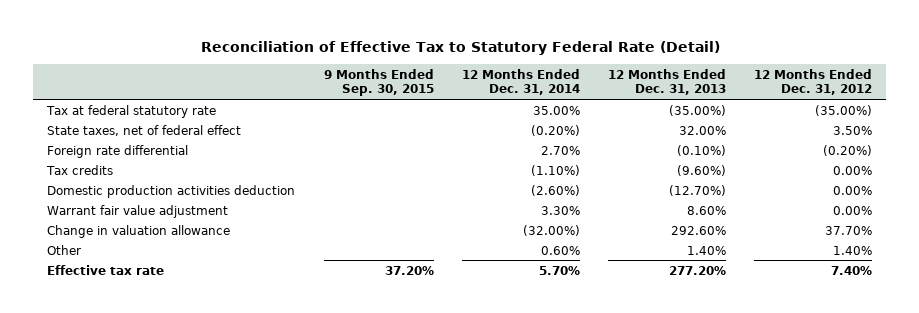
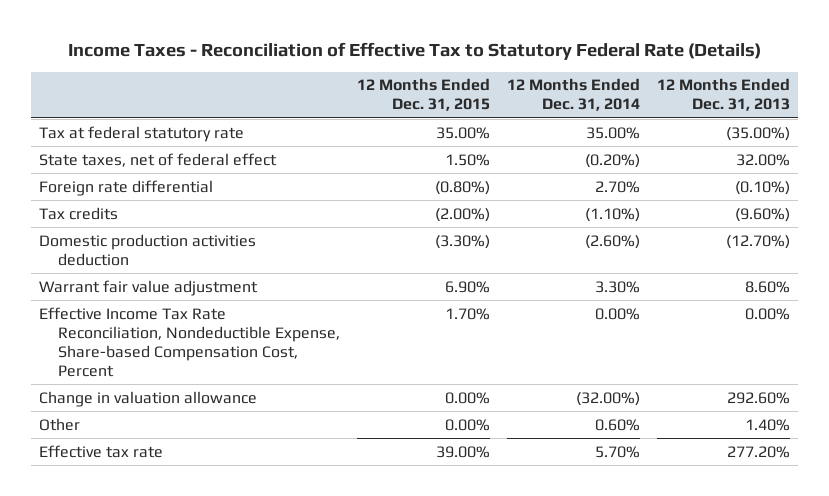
- Reconciliation of Effective Tax to Statutory Federal Rate (Detail)
+ Income Taxes - Reconciliation of Effective Tax to Statutory Federal Rate (Details)
- | 9 Months Ended Sep. 30, 2015 | 12 Months Ended Dec. 31, 2014 | 12 Months Ended Dec. 31, 2013 | 12 Months Ended Dec. 31, 2012
+ | 12 Months Ended Dec. 31, 2015 | 12 Months Ended Dec. 31, 2014 | 12 Months Ended Dec. 31, 2013
+ Effective Income Tax Rate Reconciliation, Nondeductible Expense, Share-based Compensation Cost, Percent | 1.70% | 0.00% | 0.00%

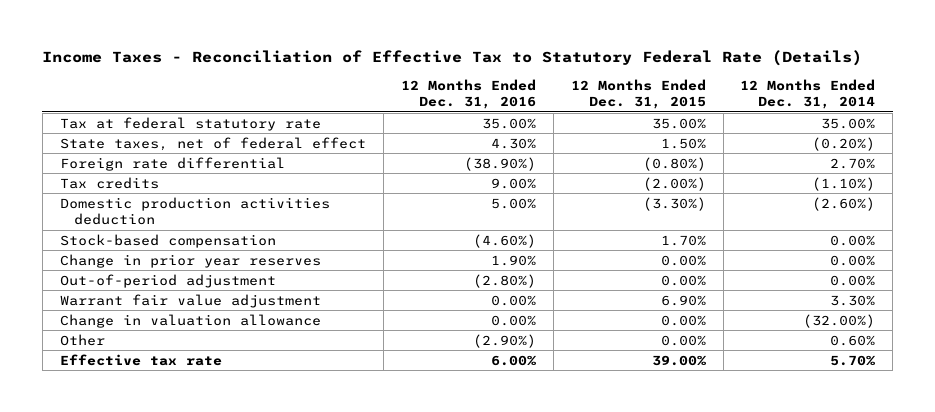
- | 12 Months Ended Dec. 31, 2015 | 12 Months Ended Dec. 31, 2014 | 12 Months Ended Dec. 31, 2013
+ | 12 Months Ended Dec. 31, 2016 | 12 Months Ended Dec. 31, 2015 | 12 Months Ended Dec. 31, 2014
+ Stock-based compensation | (4.60%) | 1.70% | 0.00%
+ Change in prior year reserves | 1.90% | 0.00% | 0.00%
+ Out-of-period adjustment | (2.80%) | 0.00% | 0.00%
- Effective Income Tax Rate Reconciliation, Nondeductible Expense, Share-based Compensation Cost, Percent | 1.70% | 0.00% | 0.00%

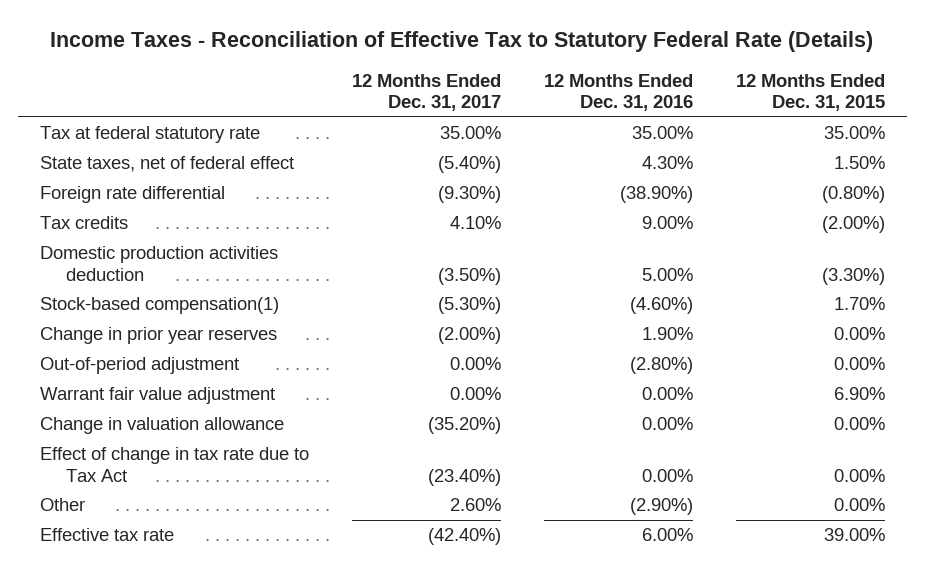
- | 12 Months Ended Dec. 31, 2016 | 12 Months Ended Dec. 31, 2015 | 12 Months Ended Dec. 31, 2014
+ | 12 Months Ended Dec. 31, 2017 | 12 Months Ended Dec. 31, 2016 | 12 Months Ended Dec. 31, 2015
- Stock-based compensation | (4.60%) | 1.70% | 0.00%
+ Stock-based compensation(1) | (5.30%) | (4.60%) | 1.70%
+ Effect of change in tax rate due to Tax Act | (23.40%) | 0.00% | 0.00%

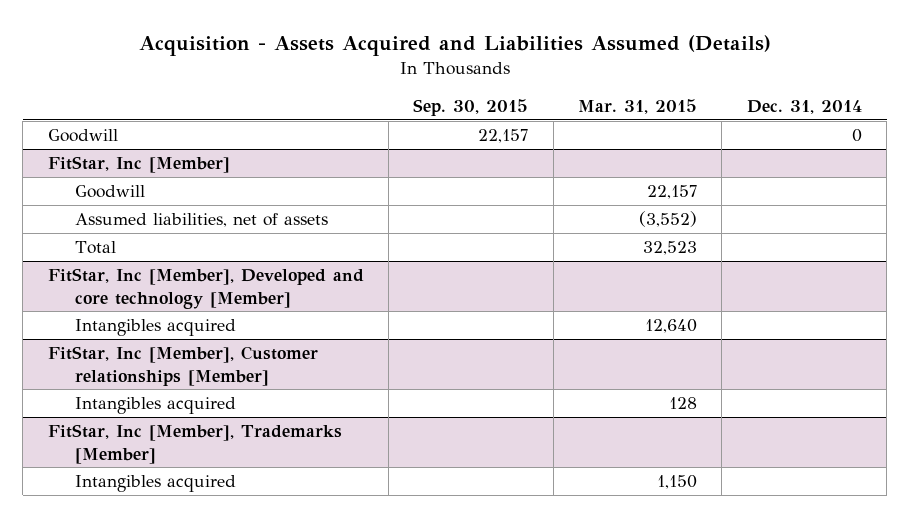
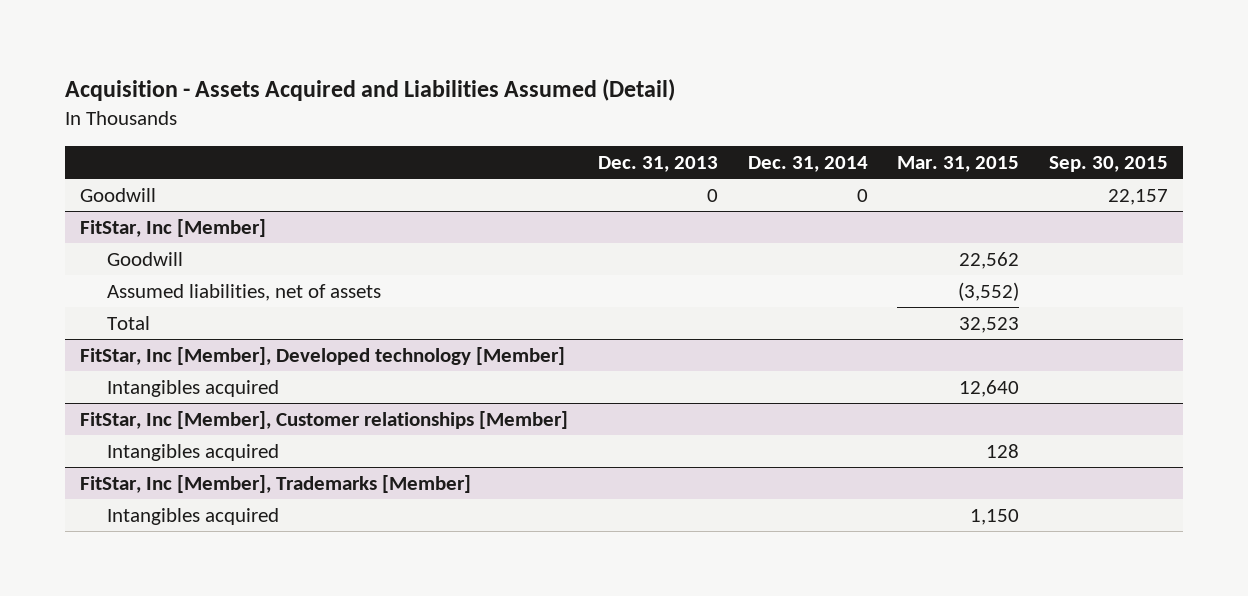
- Acquisition - Assets Acquired and Liabilities Assumed (Details)
+ Acquisition - Assets Acquired and Liabilities Assumed (Detail)
- | Sep. 30, 2015 | Mar. 31, 2015 | Dec. 31, 2014
+ | Dec. 31, 2013 | Dec. 31, 2014 | Mar. 31, 2015 | Sep. 30, 2015
@ FitStar, Inc [Member]
- Goodwill | | 22,157 |
+ Goodwill | | | 22,562 |
- FitStar, Inc [Member], Developed and core technology [Member]
+ FitStar, Inc [Member], Developed technology [Member]

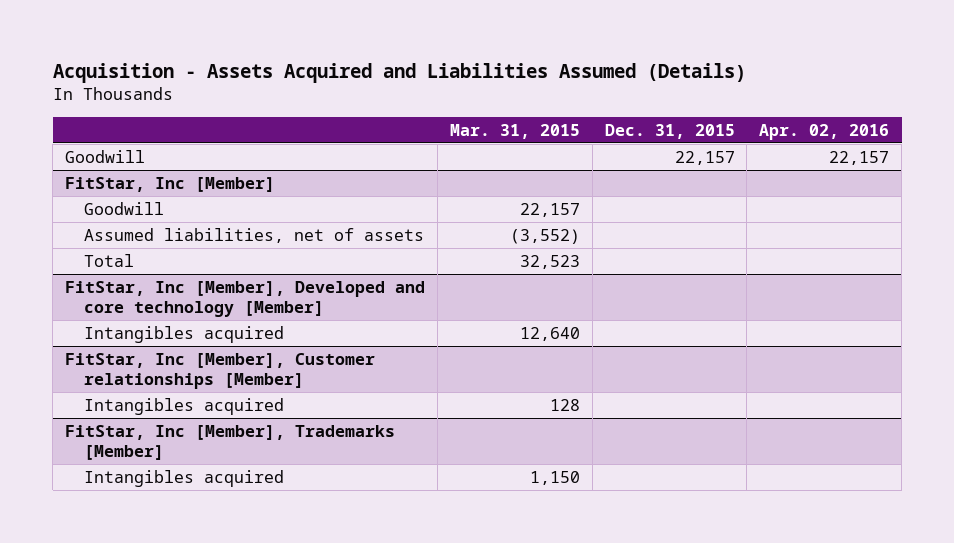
- Acquisition - Assets Acquired and Liabilities Assumed (Detail)
+ Acquisition - Assets Acquired and Liabilities Assumed (Details)
- | Dec. 31, 2013 | Dec. 31, 2014 | Mar. 31, 2015 | Sep. 30, 2015
+ | Mar. 31, 2015 | Dec. 31, 2015 | Apr. 02, 2016
@ FitStar, Inc [Member]
- Goodwill | | | 22,562 |
+ Goodwill | 22,157 | |
- FitStar, Inc [Member], Developed technology [Member]
+ FitStar, Inc [Member], Developed and core technology [Member]

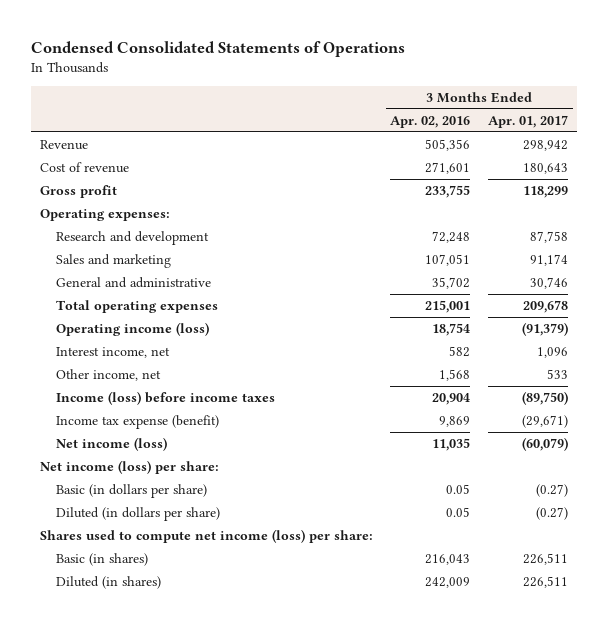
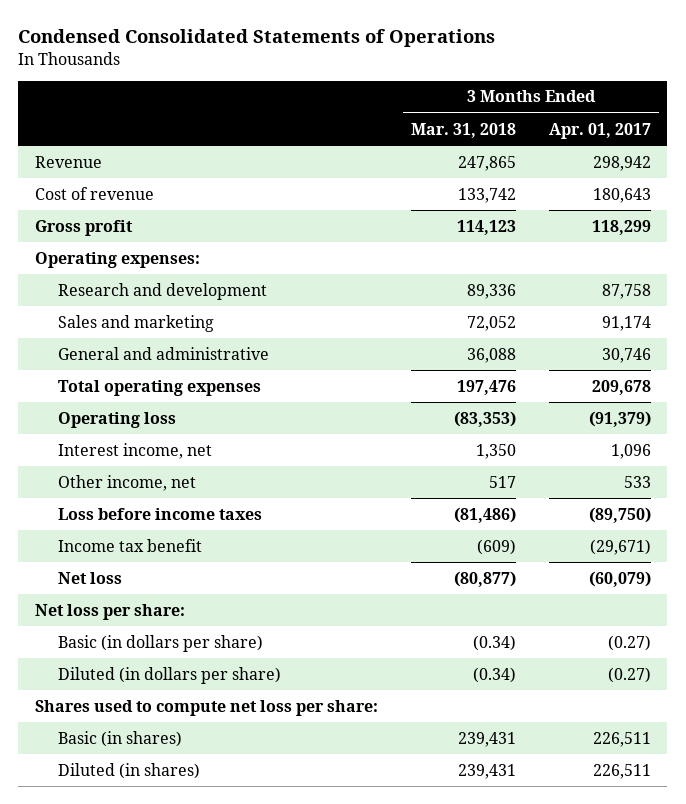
- | 3 Months Ended Apr. 02, 2016 | 3 Months Ended Apr. 01, 2017
+ | 3 Months Ended Mar. 31, 2018 | 3 Months Ended Apr. 01, 2017
- Operating income (loss) | 18,754 | (91,379)
+ Operating loss | (83,353) | (91,379)
- Income (loss) before income taxes | 20,904 | (89,750)
- Income tax expense (benefit) | 9,869 | (29,671)
- Net income (loss) | 11,035 | (60,079)
- Net income (loss) per share:
+ Loss before income taxes | (81,486) | (89,750)
+ Income tax benefit | (609) | (29,671)
+ Net loss | (80,877) | (60,079)
+ Net loss per share:
- Shares used to compute net income (loss) per share:
+ Shares used to compute net loss per share:

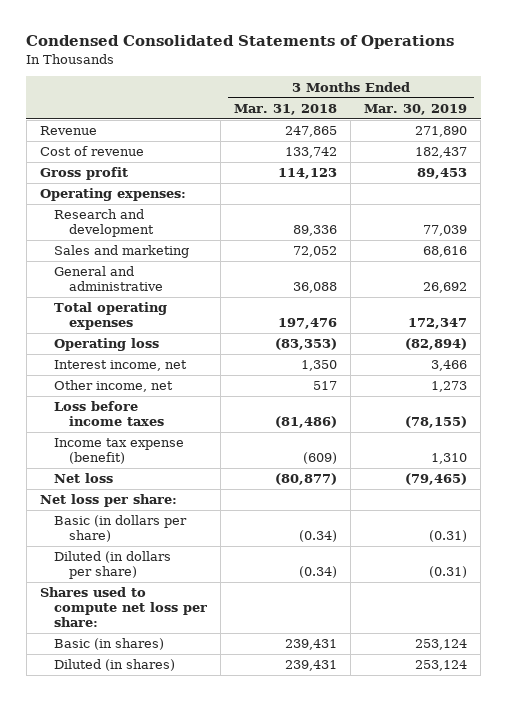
- | 3 Months Ended Mar. 31, 2018 | 3 Months Ended Apr. 01, 2017
+ | 3 Months Ended Mar. 31, 2018 | 3 Months Ended Mar. 30, 2019
- Income tax benefit | (609) | (29,671)
+ Income tax expense (benefit) | (609) | 1,310

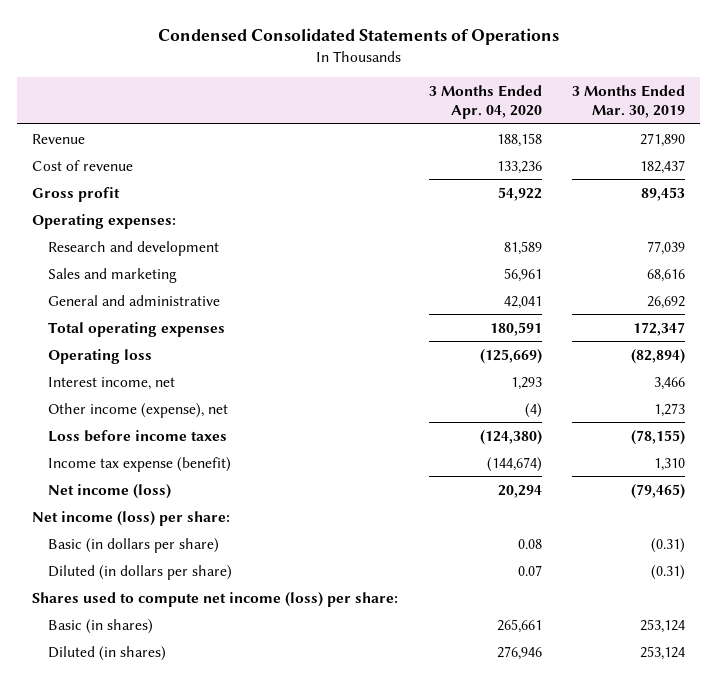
- | 3 Months Ended Mar. 31, 2018 | 3 Months Ended Mar. 30, 2019
+ | 3 Months Ended Apr. 04, 2020 | 3 Months Ended Mar. 30, 2019
- Other income, net | 517 | 1,273
+ Other income (expense), net | (4) | 1,273
- Net loss | (80,877) | (79,465)
- Net loss per share:
+ Net income (loss) | 20,294 | (79,465)
+ Net income (loss) per share:
- Shares used to compute net loss per share:
+ Shares used to compute net income (loss) per share:

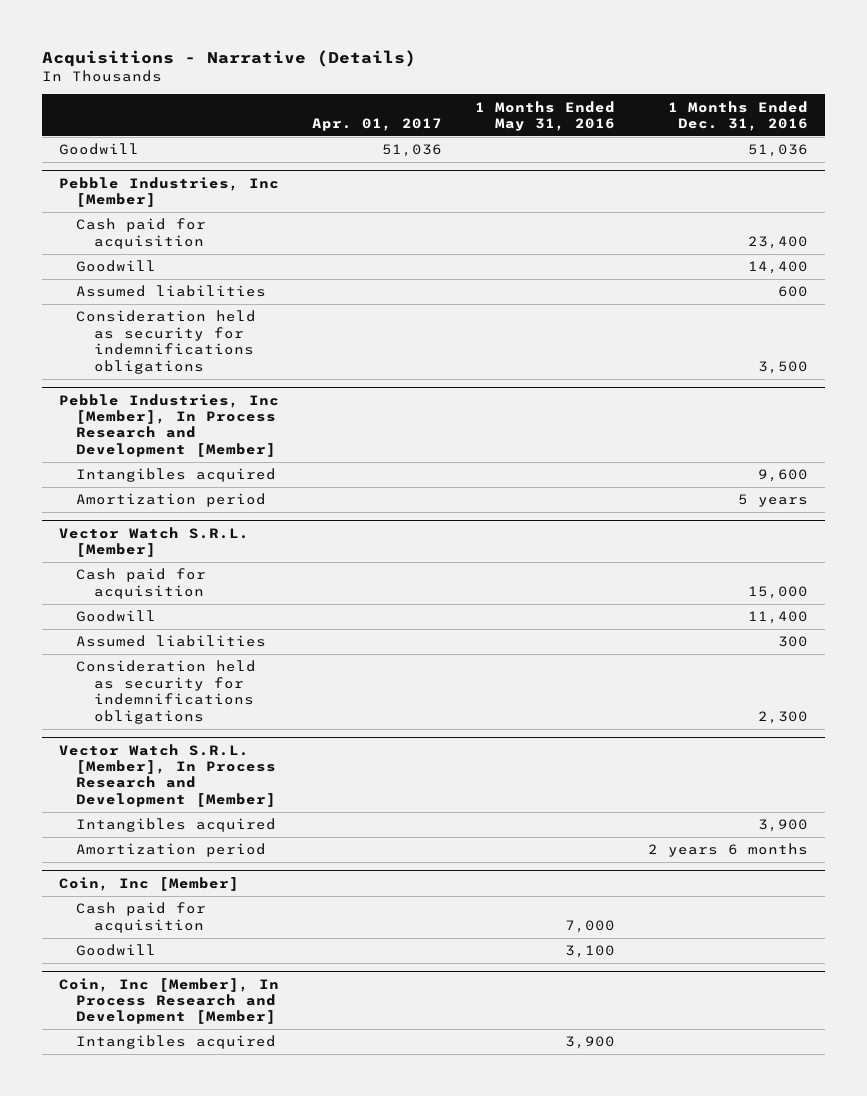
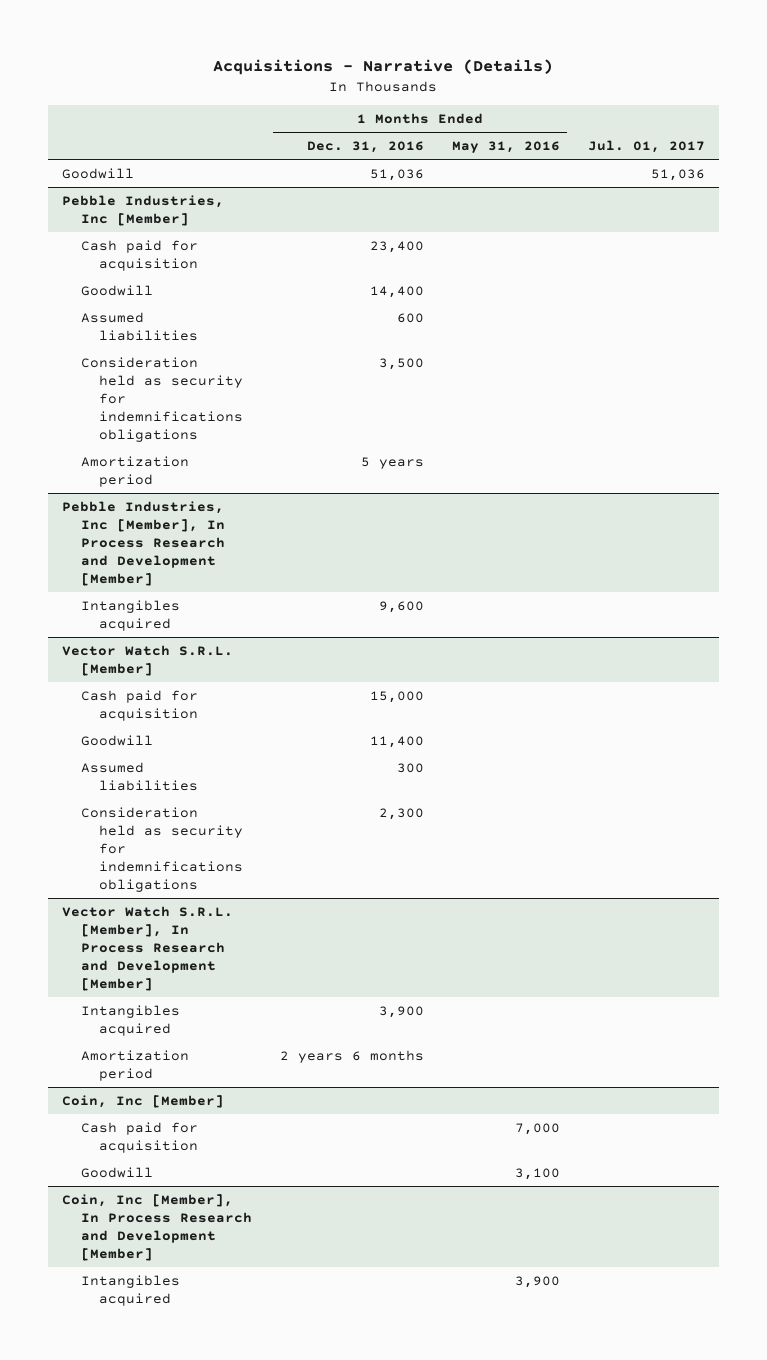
- | Apr. 01, 2017 | 1 Months Ended May 31, 2016 | 1 Months Ended Dec. 31, 2016
+ | 1 Months Ended Dec. 31, 2016 | 1 Months Ended May 31, 2016 | Jul. 01, 2017
@ Pebble Industries, Inc [Member]
+ Amortization period | 5 years | |
@ Pebble Industries, Inc [Member], In Process Research and Development [Member]
- Amortization period | | | 5 years

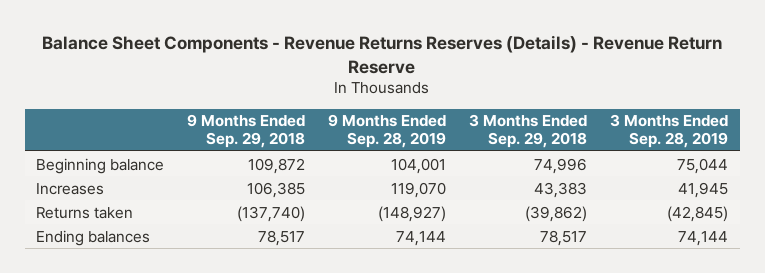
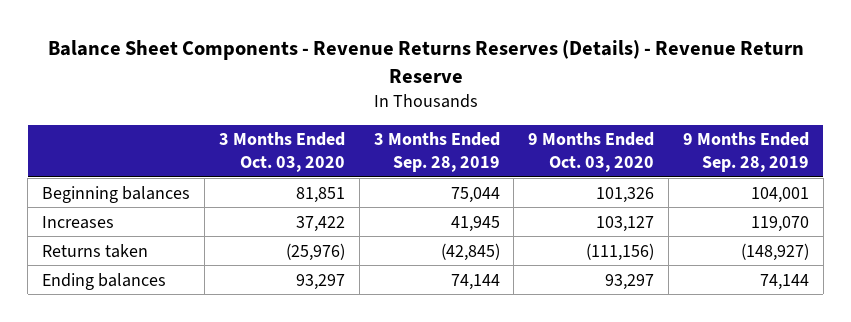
- | 9 Months Ended Sep. 29, 2018 | 9 Months Ended Sep. 28, 2019 | 3 Months Ended Sep. 29, 2018 | 3 Months Ended Sep. 28, 2019
+ | 3 Months Ended Oct. 03, 2020 | 3 Months Ended Sep. 28, 2019 | 9 Months Ended Oct. 03, 2020 | 9 Months Ended Sep. 28, 2019
- Beginning balance | 109,872 | 104,001 | 74,996 | 75,044
+ Beginning balances | 81,851 | 75,044 | 101,326 | 104,001

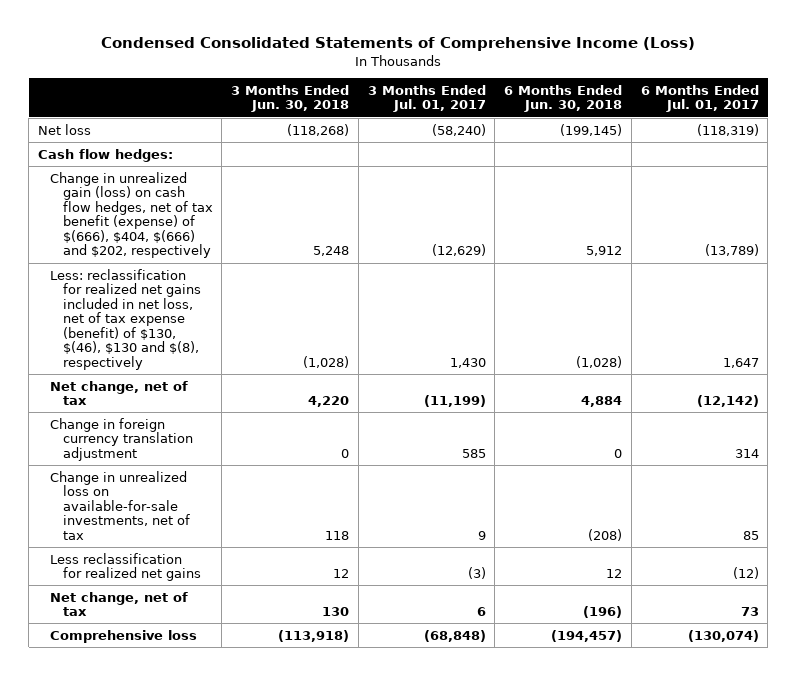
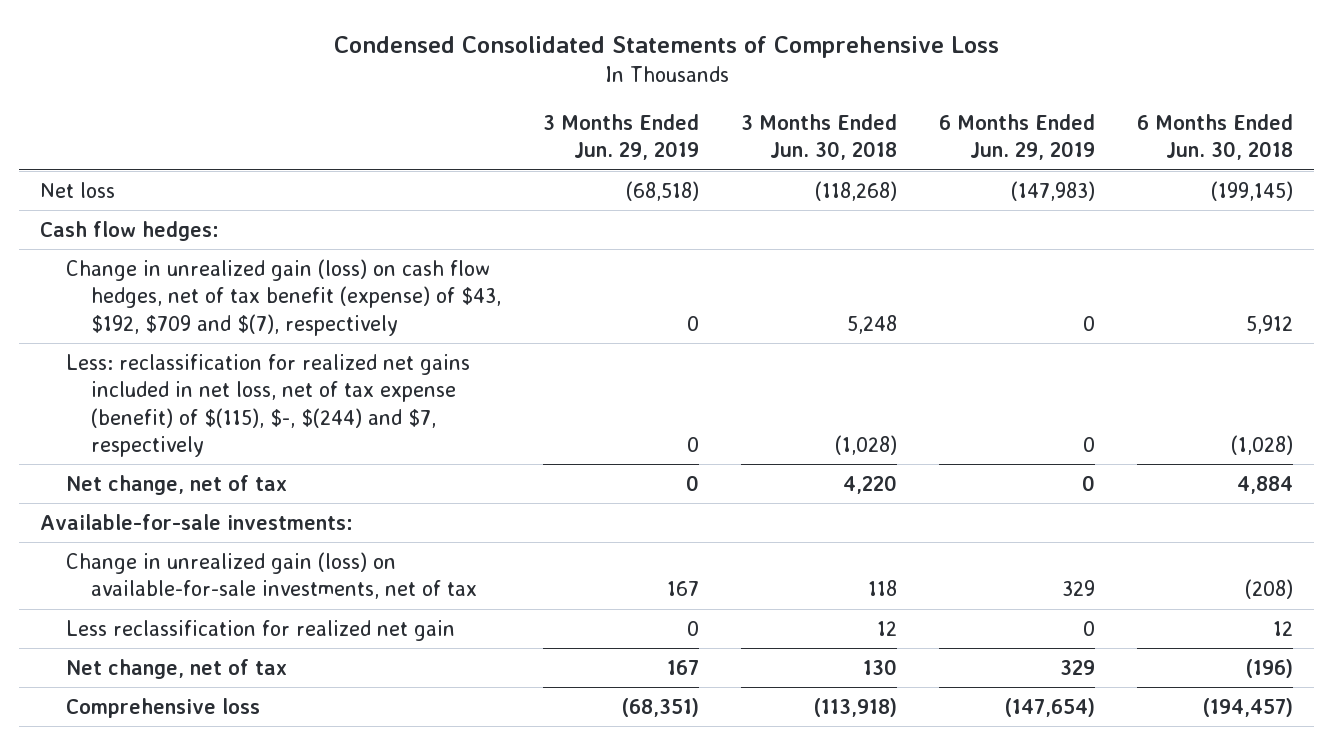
- Condensed Consolidated Statements of Comprehensive Income (Loss)
+ Condensed Consolidated Statements of Comprehensive Loss
- | 3 Months Ended Jun. 30, 2018 | 3 Months Ended Jul. 01, 2017 | 6 Months Ended Jun. 30, 2018 | 6 Months Ended Jul. 01, 2017
+ | 3 Months Ended Jun. 29, 2019 | 3 Months Ended Jun. 30, 2018 | 6 Months Ended Jun. 29, 2019 | 6 Months Ended Jun. 30, 2018
- Change in unrealized gain (loss) on cash flow hedges, net of tax benefit (expense) of $(666), $404, $(666) and $202, respectively | 5,248 | (12,629) | 5,912 | (13,789)
- Less: reclassification for realized net gains included in net loss, net of tax expense (benefit) of $130, $(46), $130 and $(8), respectively | (1,028) | 1,430 | (1,028) | 1,647
+ Change in unrealized gain (loss) on cash flow hedges, net of tax benefit (expense) of $43, $192, $709 and $(7), respectively | 0 | 5,248 | 0 | 5,912
+ Less: reclassification for realized net gains included in net loss, net of tax expense (benefit) of $(115), $-, $(244) and $7, respectively | 0 | (1,028) | 0 | (1,028)
- Change in foreign currency translation adjustment | 0 | 585 | 0 | 314
- Change in unrealized loss on available-for-sale investments, net of tax | 118 | 9 | (208) | 85
- Less reclassification for realized net gains | 12 | (3) | 12 | (12)
+ Available-for-sale investments:
+ Change in unrealized gain (loss) on available-for-sale investments, net of tax | 167 | 118 | 329 | (208)
+ Less reclassification for realized net gain | 0 | 12 | 0 | 12

